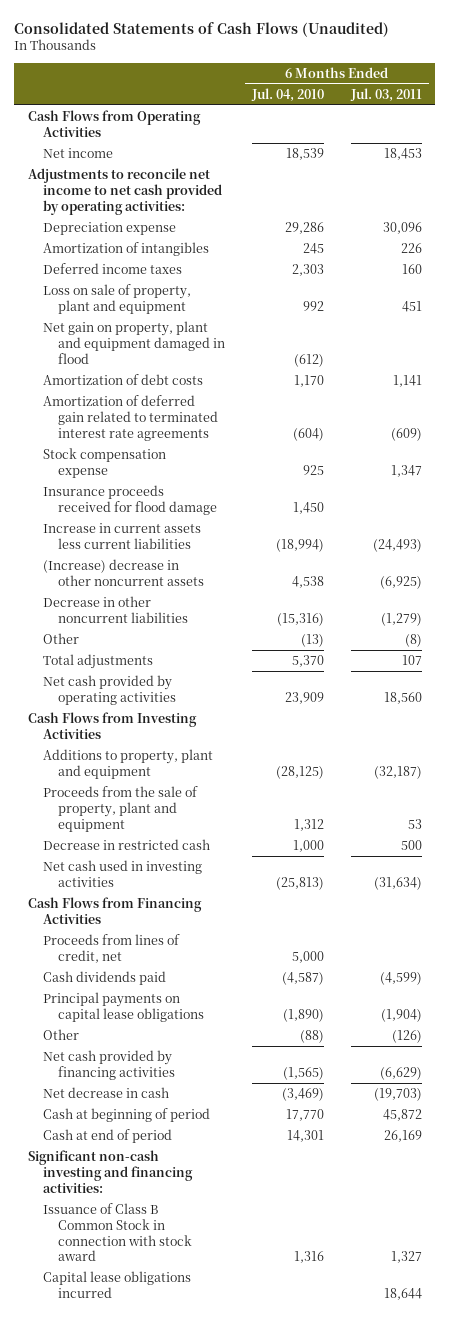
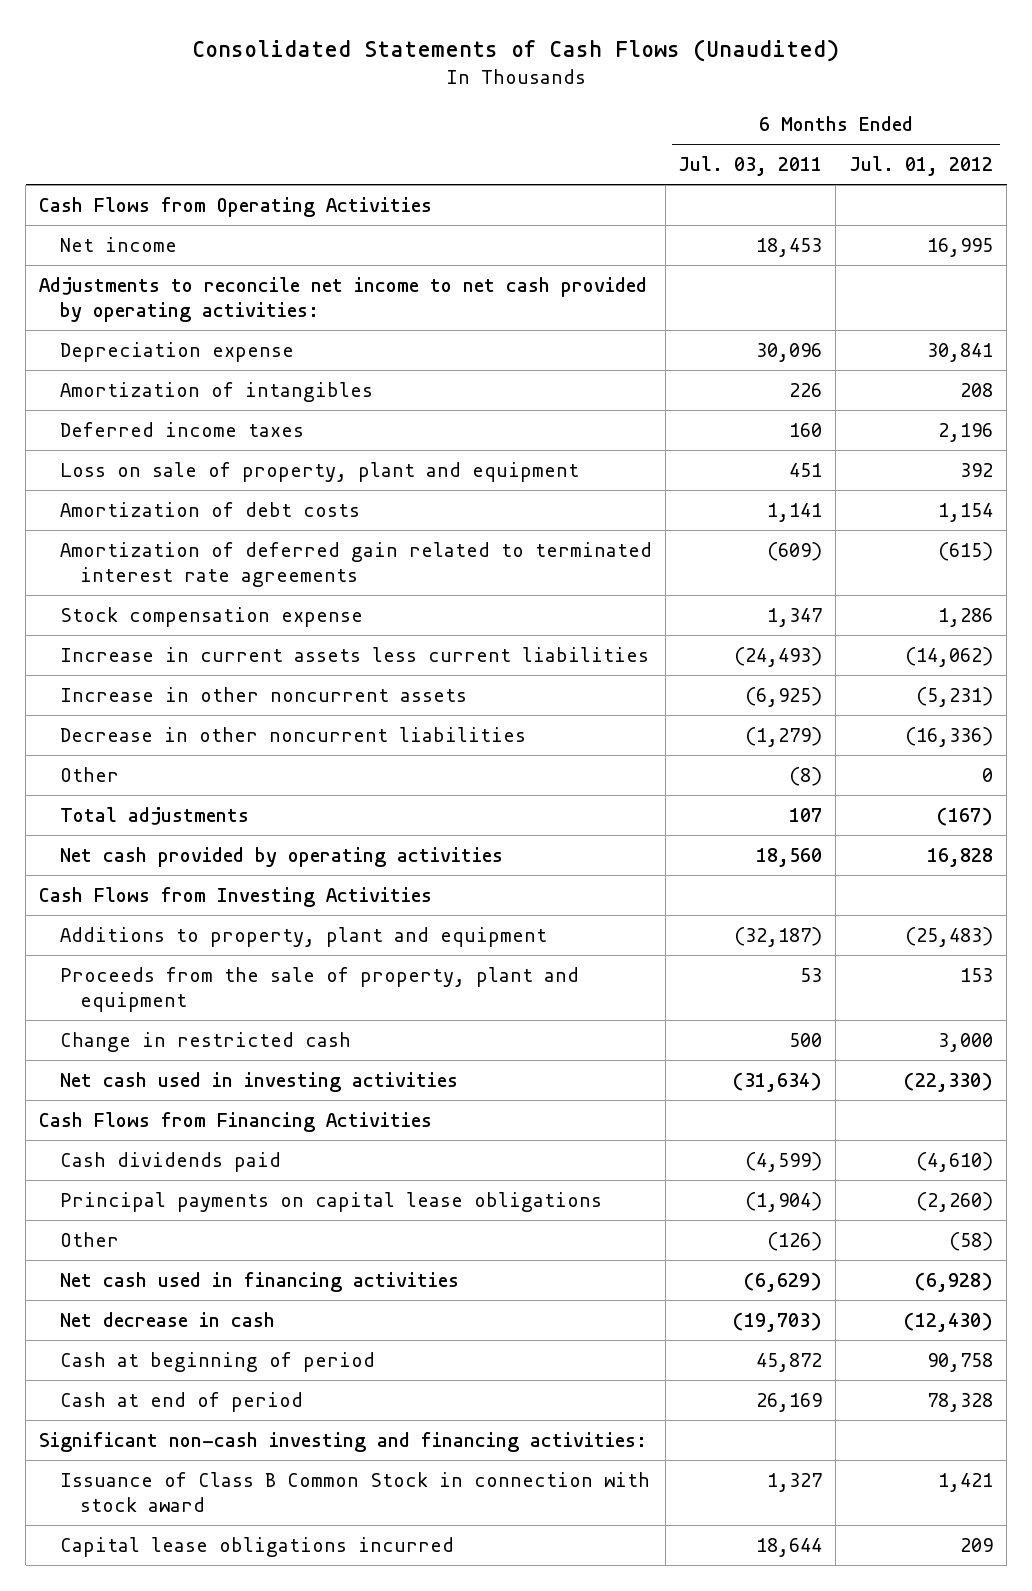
- | 6 Months Ended Jul. 04, 2010 | 6 Months Ended Jul. 03, 2011
+ | 6 Months Ended Jul. 03, 2011 | 6 Months Ended Jul. 01, 2012
- Net gain on property, plant and equipment damaged in flood | (612) |
- Insurance proceeds received for flood damage | 1,450 |
- (Increase) decrease in other noncurrent assets | 4,538 | (6,925)
+ Increase in other noncurrent assets | (6,925) | (5,231)
- Decrease in restricted cash | 1,000 | 500
+ Change in restricted cash | 500 | 3,000
- Proceeds from lines of credit, net | 5,000 |
- Net cash provided by financing activities | (1,565) | (6,629)
+ Net cash used in financing activities | (6,629) | (6,928)

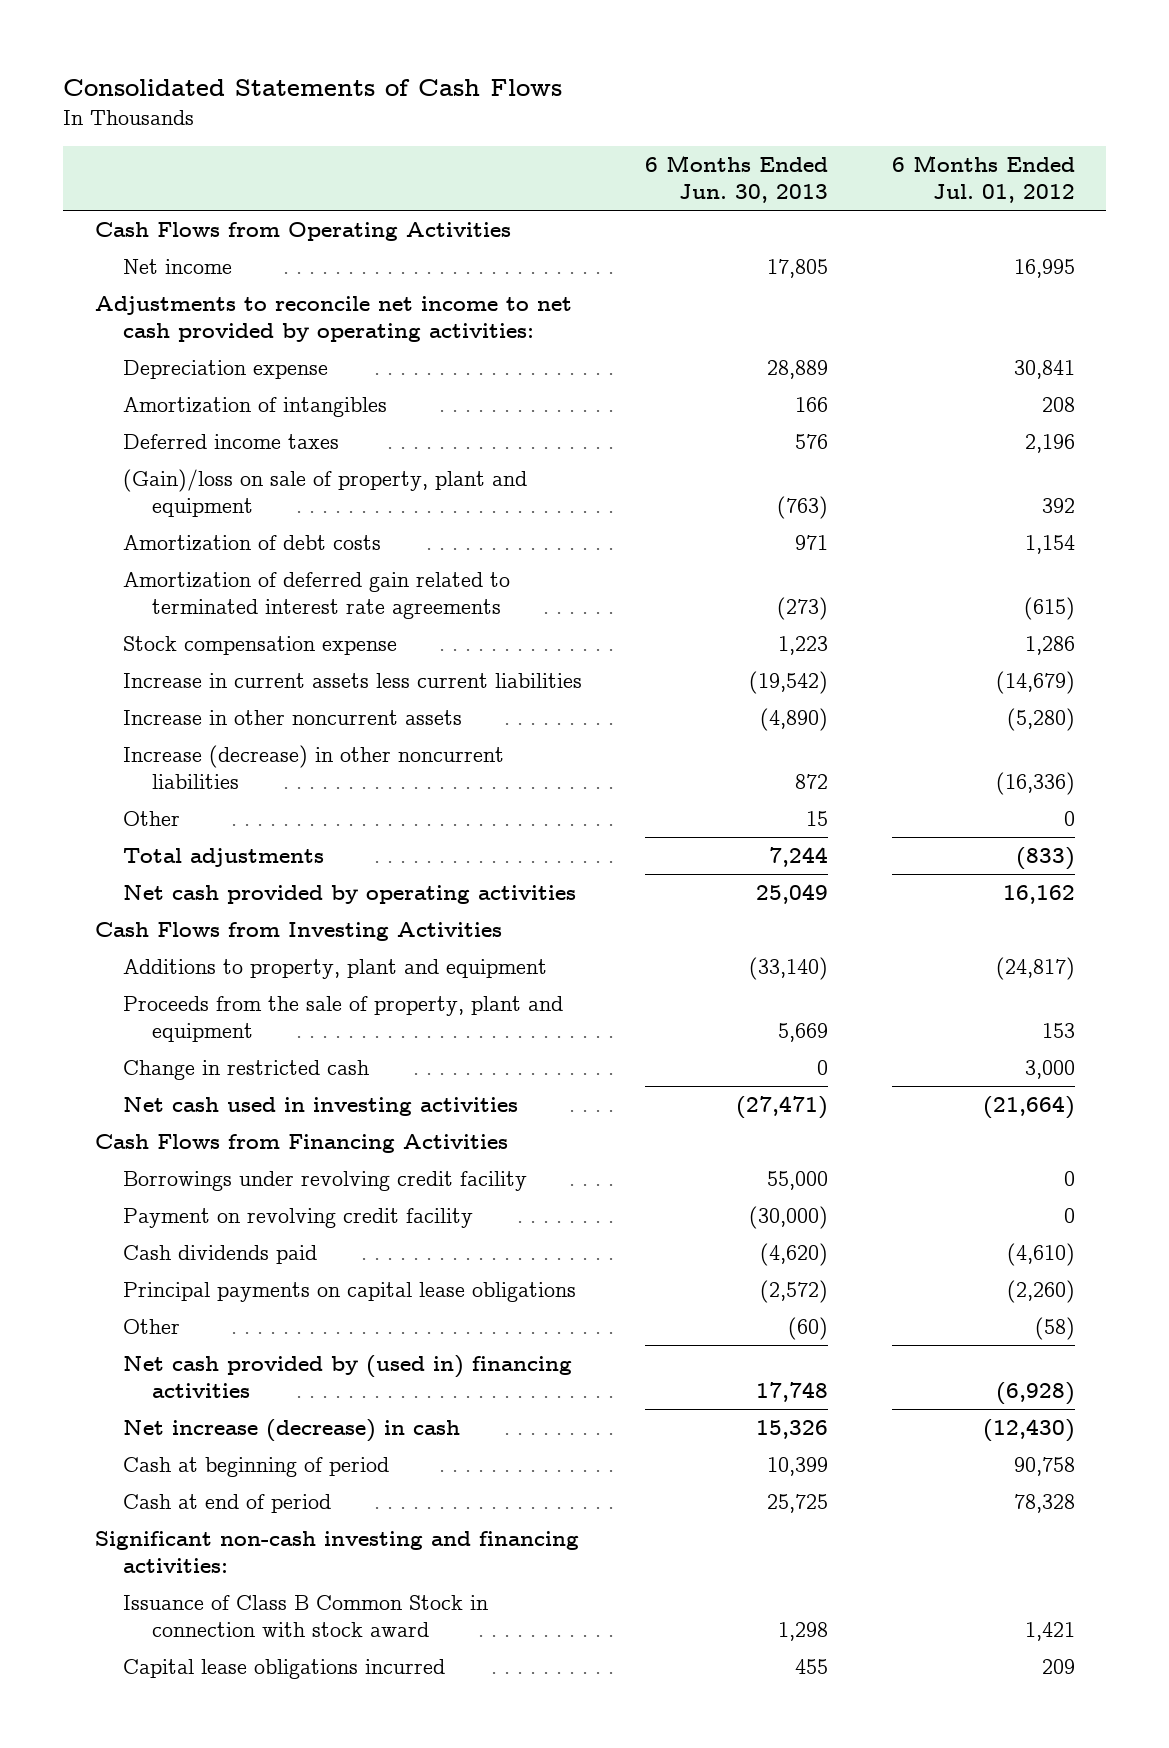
- Consolidated Statements of Cash Flows (Unaudited)
+ Consolidated Statements of Cash Flows
- | 6 Months Ended Jul. 03, 2011 | 6 Months Ended Jul. 01, 2012
+ | 6 Months Ended Jun. 30, 2013 | 6 Months Ended Jul. 01, 2012
- Loss on sale of property, plant and equipment | 451 | 392
+ (Gain)/loss on sale of property, plant and equipment | (763) | 392
- Increase in current assets less current liabilities | (24,493) | (14,062)
- Increase in other noncurrent assets | (6,925) | (5,231)
- Decrease in other noncurrent liabilities | (1,279) | (16,336)
+ Increase in current assets less current liabilities | (19,542) | (14,679)
+ Increase in other noncurrent assets | (4,890) | (5,280)
+ Increase (decrease) in other noncurrent liabilities | 872 | (16,336)
- Total adjustments | 107 | (167)
- Net cash provided by operating activities | 18,560 | 16,828
+ Total adjustments | 7,244 | (833)
+ Net cash provided by operating activities | 25,049 | 16,162
- Additions to property, plant and equipment | (32,187) | (25,483)
+ Additions to property, plant and equipment | (33,140) | (24,817)
- Net cash used in investing activities | (31,634) | (22,330)
+ Net cash used in investing activities | (27,471) | (21,664)
+ Borrowings under revolving credit facility | 55,000 | 0
+ Payment on revolving credit facility | (30,000) | 0
- Net cash used in financing activities | (6,629) | (6,928)
- Net decrease in cash | (19,703) | (12,430)
+ Net cash provided by (used in) financing activities | 17,748 | (6,928)
+ Net increase (decrease) in cash | 15,326 | (12,430)

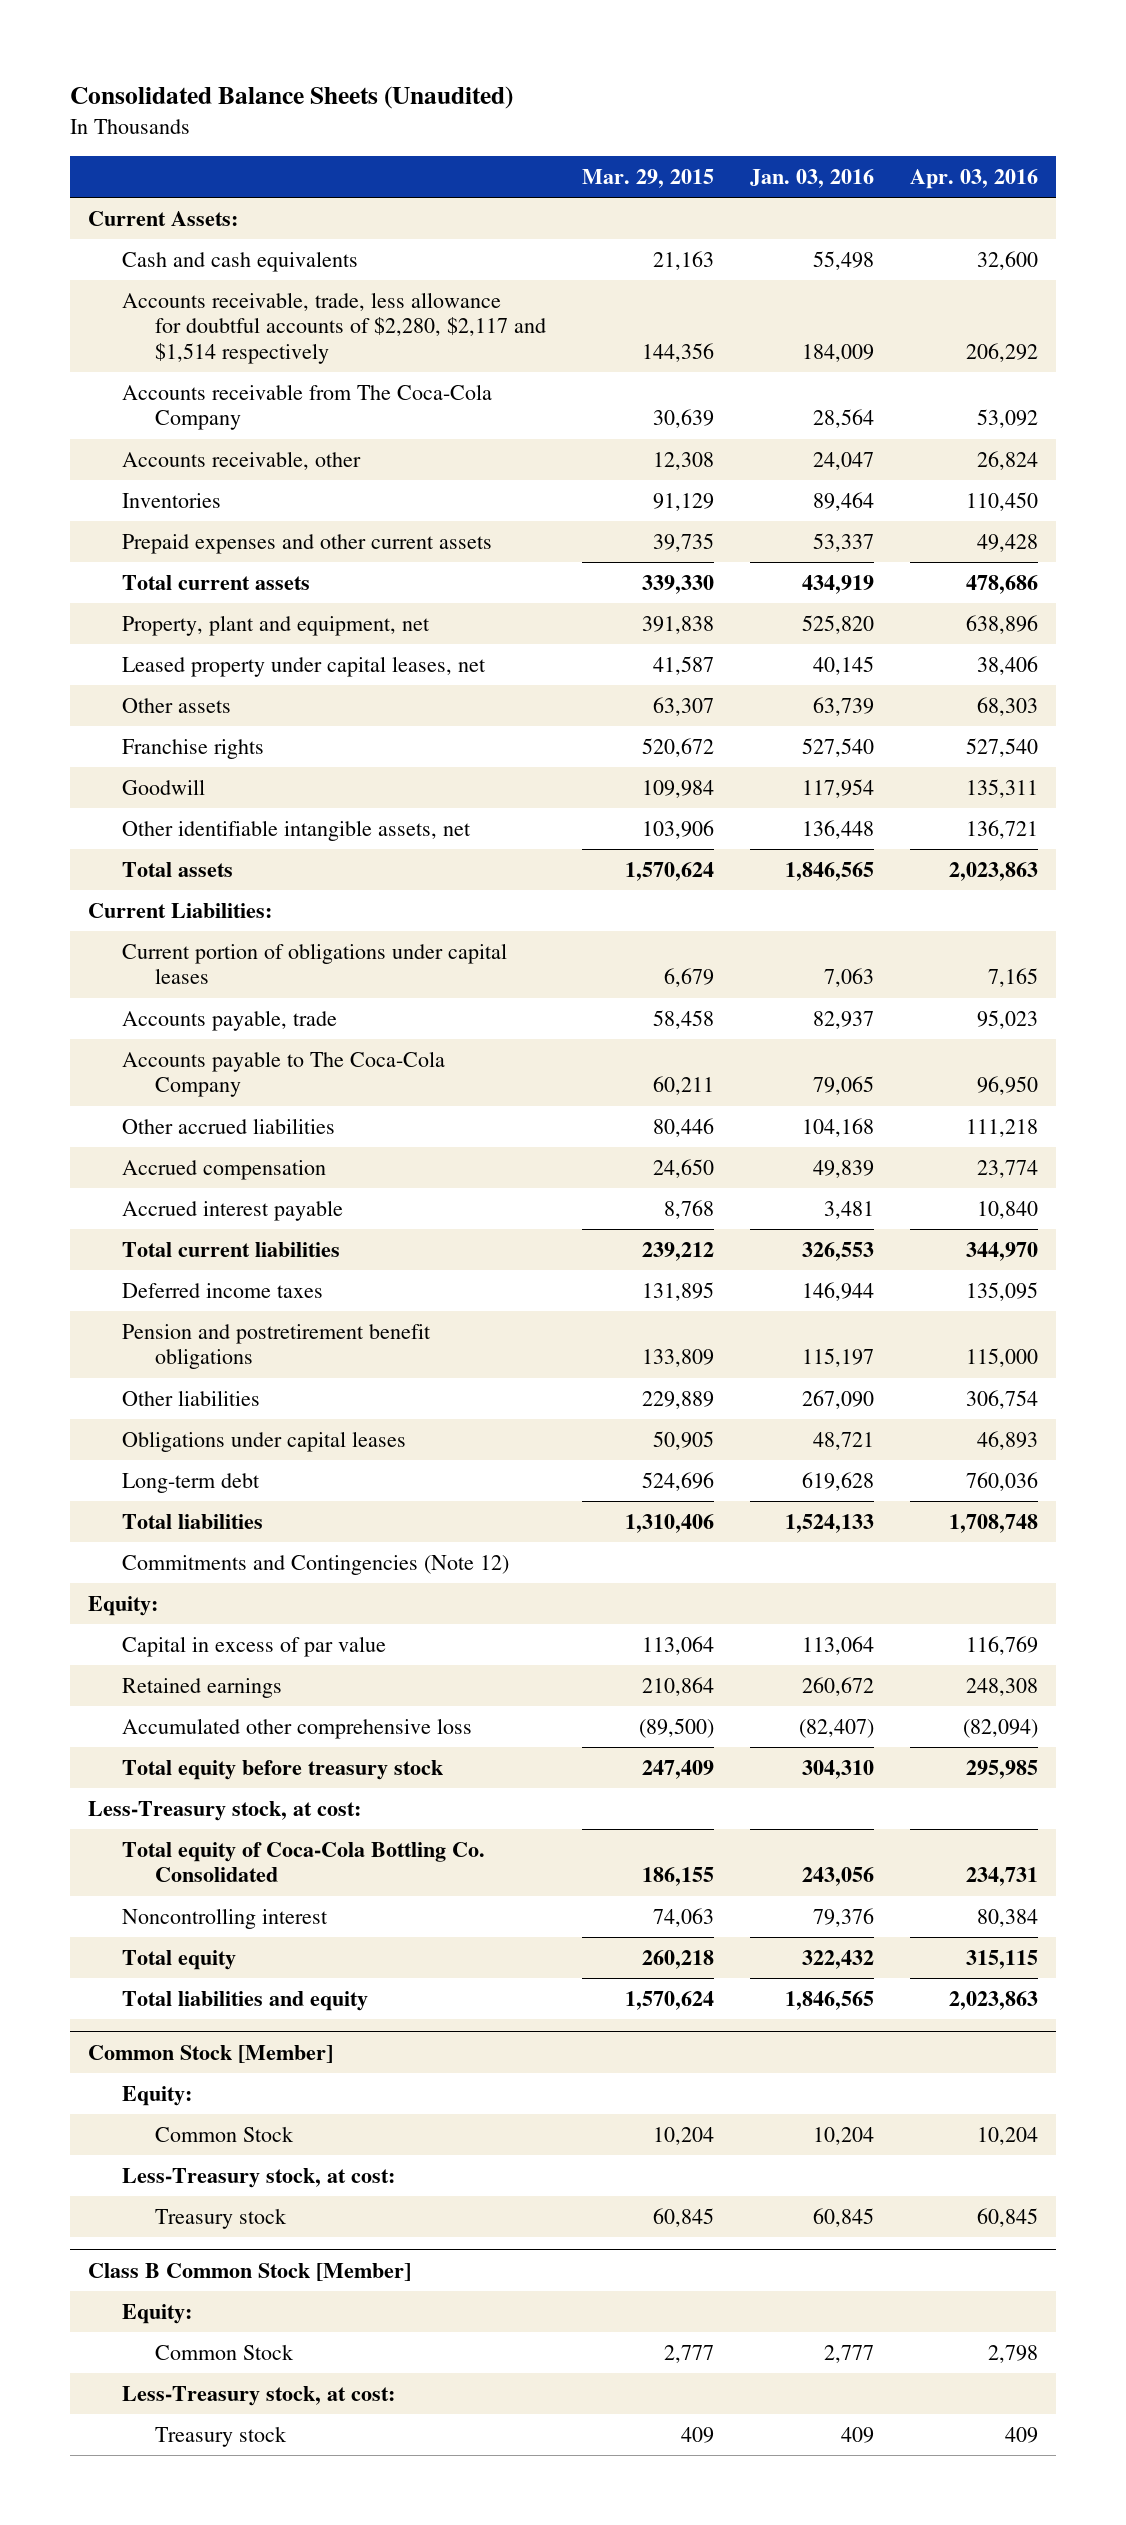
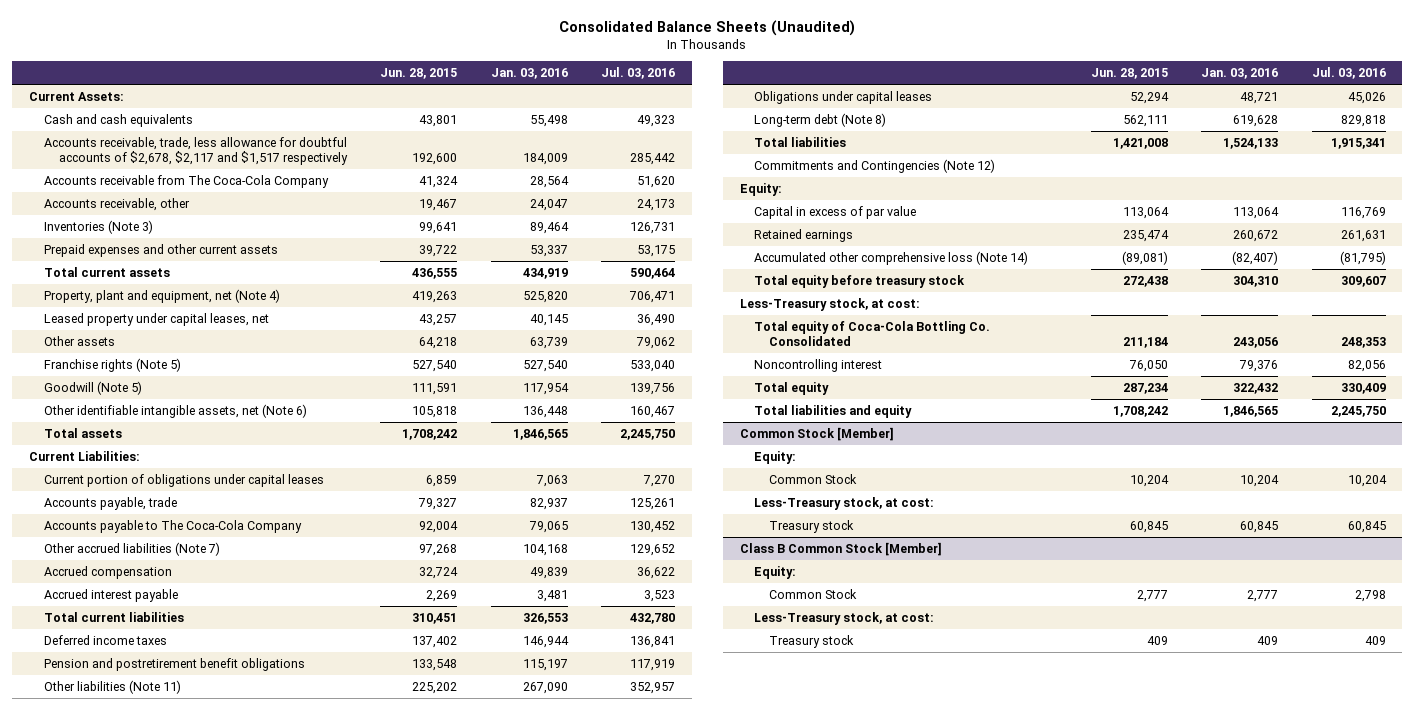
- | Mar. 29, 2015 | Jan. 03, 2016 | Apr. 03, 2016
+ | Jun. 28, 2015 | Jan. 03, 2016 | Jul. 03, 2016
- Accounts receivable, trade, less allowance for doubtful accounts of $2,280, $2,117 and $1,514 respectively | 144,356 | 184,009 | 206,292
+ Accounts receivable, trade, less allowance for doubtful accounts of $2,678, $2,117 and $1,517 respectively | 192,600 | 184,009 | 285,442
- Inventories | 91,129 | 89,464 | 110,450
+ Inventories (Note 3) | 99,641 | 89,464 | 126,731
- Property, plant and equipment, net | 391,838 | 525,820 | 638,896
+ Property, plant and equipment, net (Note 4) | 419,263 | 525,820 | 706,471
- Franchise rights | 520,672 | 527,540 | 527,540
- Goodwill | 109,984 | 117,954 | 135,311
- Other identifiable intangible assets, net | 103,906 | 136,448 | 136,721
+ Franchise rights (Note 5) | 527,540 | 527,540 | 533,040
+ Goodwill (Note 5) | 111,591 | 117,954 | 139,756
+ Other identifiable intangible assets, net (Note 6) | 105,818 | 136,448 | 160,467
- Other accrued liabilities | 80,446 | 104,168 | 111,218
+ Other accrued liabilities (Note 7) | 97,268 | 104,168 | 129,652
- Other liabilities | 229,889 | 267,090 | 306,754
+ Other liabilities (Note 11) | 225,202 | 267,090 | 352,957
- Long-term debt | 524,696 | 619,628 | 760,036
+ Long-term debt (Note 8) | 562,111 | 619,628 | 829,818
- Accumulated other comprehensive loss | (89,500) | (82,407) | (82,094)
+ Accumulated other comprehensive loss (Note 14) | (89,081) | (82,407) | (81,795)

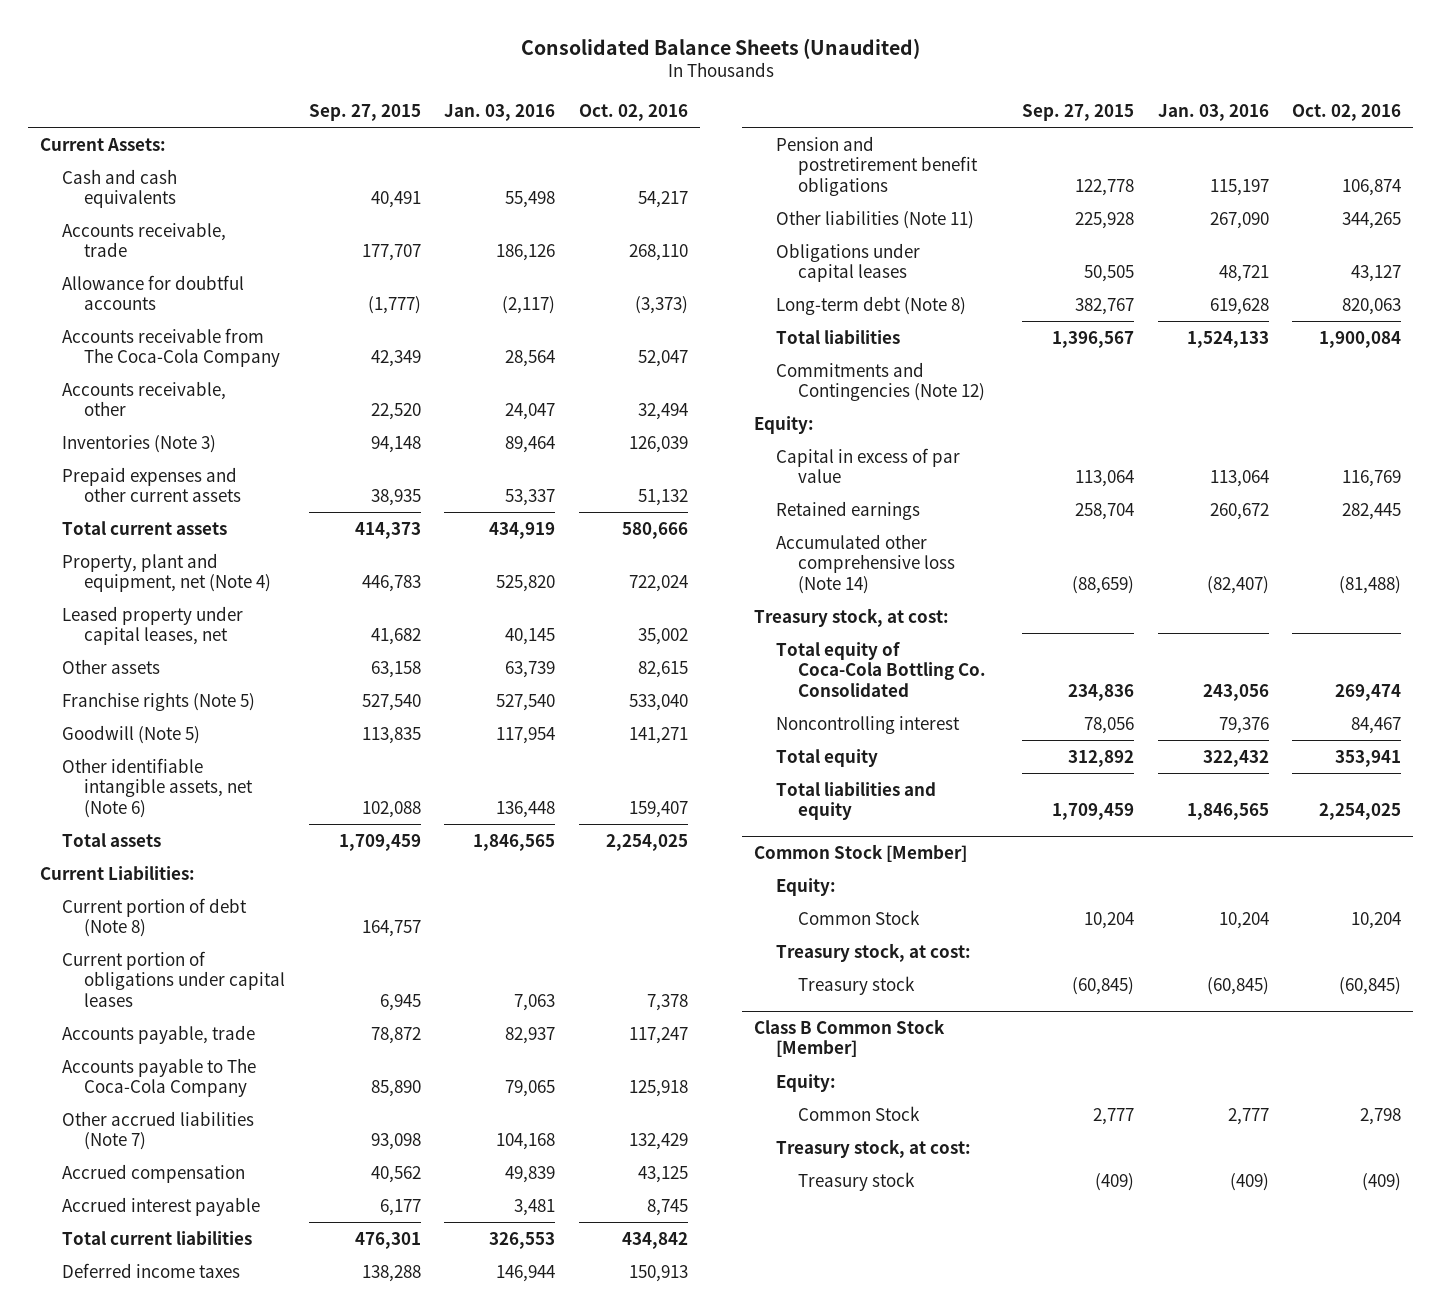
- | Jun. 28, 2015 | Jan. 03, 2016 | Jul. 03, 2016
+ | Sep. 27, 2015 | Jan. 03, 2016 | Oct. 02, 2016
- Accounts receivable, trade, less allowance for doubtful accounts of $2,678, $2,117 and $1,517 respectively | 192,600 | 184,009 | 285,442
+ Accounts receivable, trade | 177,707 | 186,126 | 268,110
+ Allowance for doubtful accounts | (1,777) | (2,117) | (3,373)
+ Current portion of debt (Note 8) | 164,757 | |
- Total equity before treasury stock | 272,438 | 304,310 | 309,607
- Less-Treasury stock, at cost:
+ Treasury stock, at cost:
@ Common Stock [Member]
- Less-Treasury stock, at cost:
- Treasury stock | 60,845 | 60,845 | 60,845
+ Treasury stock, at cost:
+ Treasury stock | (60,845) | (60,845) | (60,845)
@ Class B Common Stock [Member]
- Less-Treasury stock, at cost:
- Treasury stock | 409 | 409 | 409
+ Treasury stock, at cost:
+ Treasury stock | (409) | (409) | (409)

